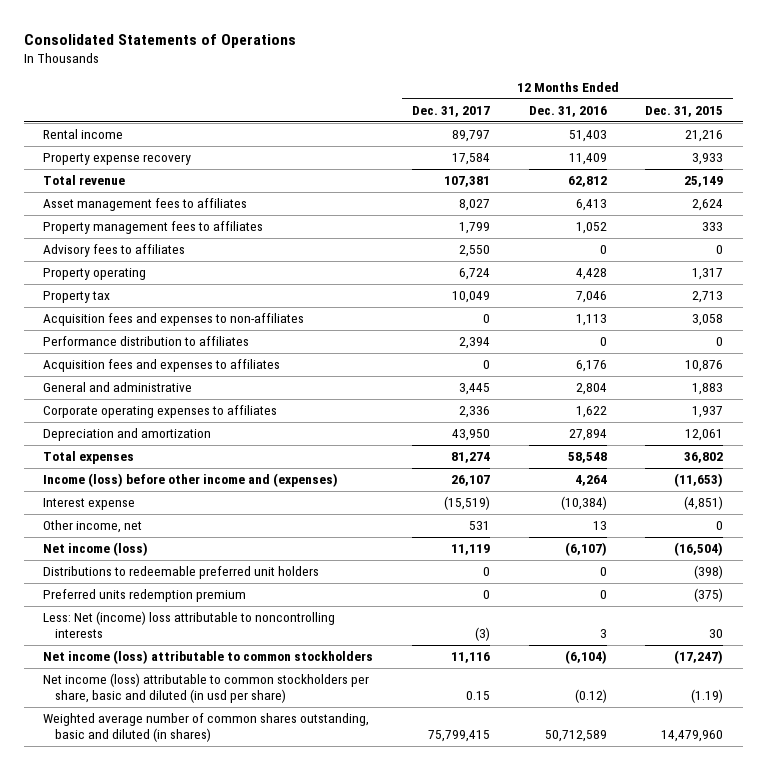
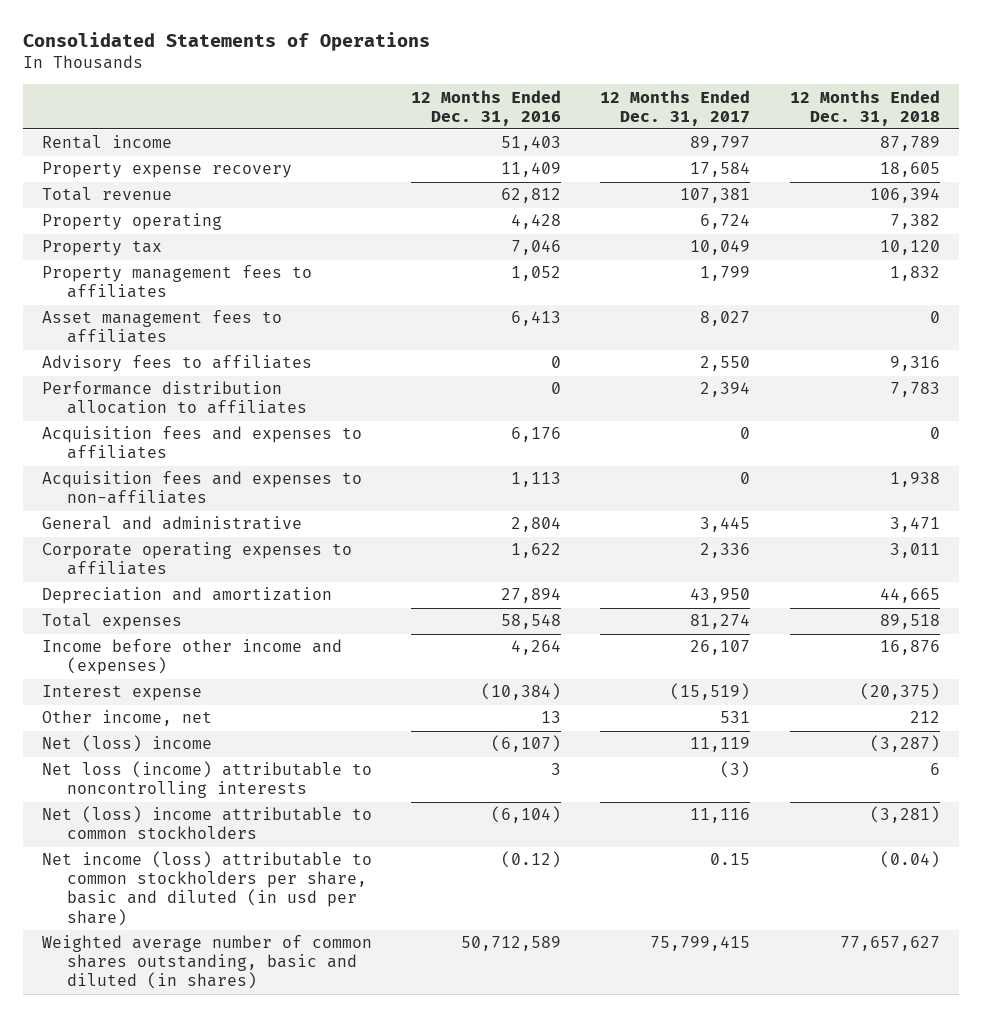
- | 12 Months Ended Dec. 31, 2017 | 12 Months Ended Dec. 31, 2016 | 12 Months Ended Dec. 31, 2015
+ | 12 Months Ended Dec. 31, 2016 | 12 Months Ended Dec. 31, 2017 | 12 Months Ended Dec. 31, 2018
- Performance distribution to affiliates | 2,394 | 0 | 0
moved down: Property management fees to affiliates | 1,052 | 1,799 | 1,832
moved down: Asset management fees to affiliates | 6,413 | 8,027 | 0
moved down: Advisory fees to affiliates | 0 | 2,550 | 9,316
+ Performance distribution allocation to affiliates | 0 | 2,394 | 7,783
moved down: Acquisition fees and expenses to non-affiliates | 1,113 | 0 | 1,938
- Income (loss) before other income and (expenses) | 26,107 | 4,264 | (11,653)
+ Income before other income and (expenses) | 4,264 | 26,107 | 16,876
- Net income (loss) | 11,119 | (6,107) | (16,504)
- Distributions to redeemable preferred unit holders | 0 | 0 | (398)
- Preferred units redemption premium | 0 | 0 | (375)
- Less: Net (income) loss attributable to noncontrolling interests | (3) | 3 | 30
- Net income (loss) attributable to common stockholders | 11,116 | (6,104) | (17,247)
+ Net (loss) income | (6,107) | 11,119 | (3,287)
+ Net loss (income) attributable to noncontrolling interests | 3 | (3) | 6
+ Net (loss) income attributable to common stockholders | (6,104) | 11,116 | (3,281)

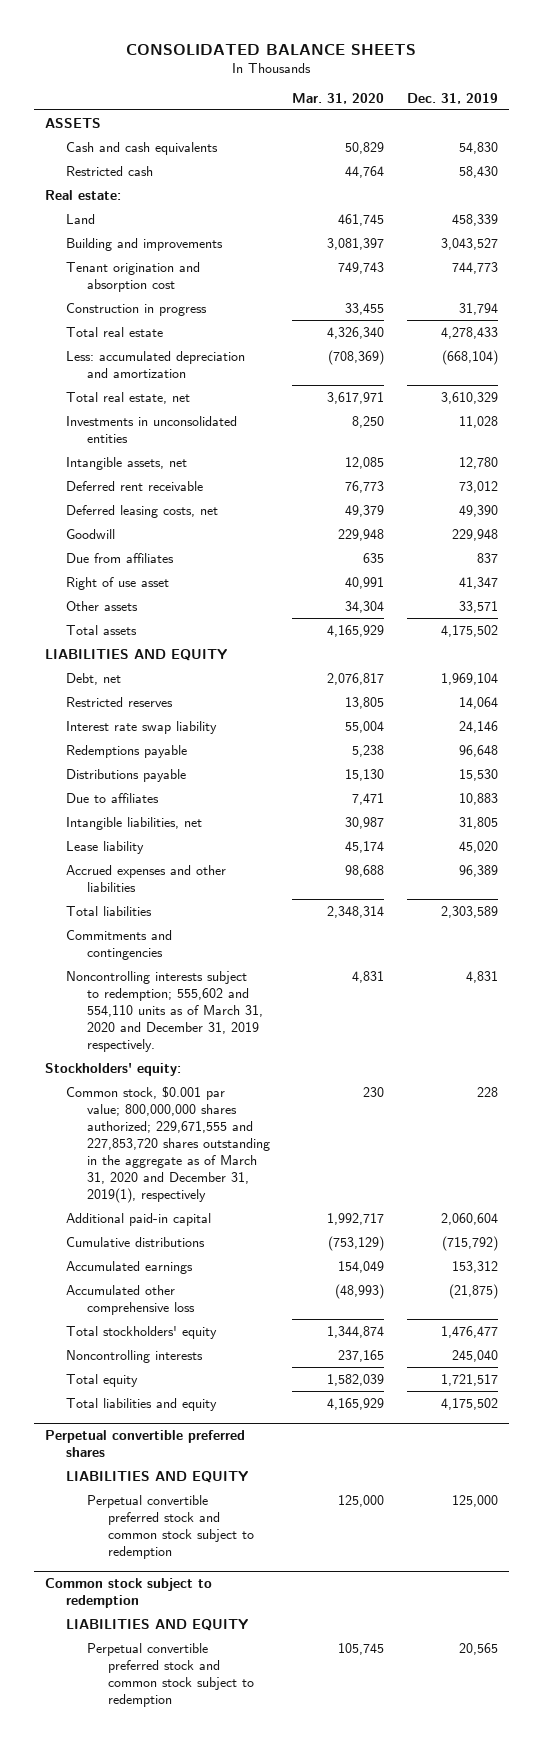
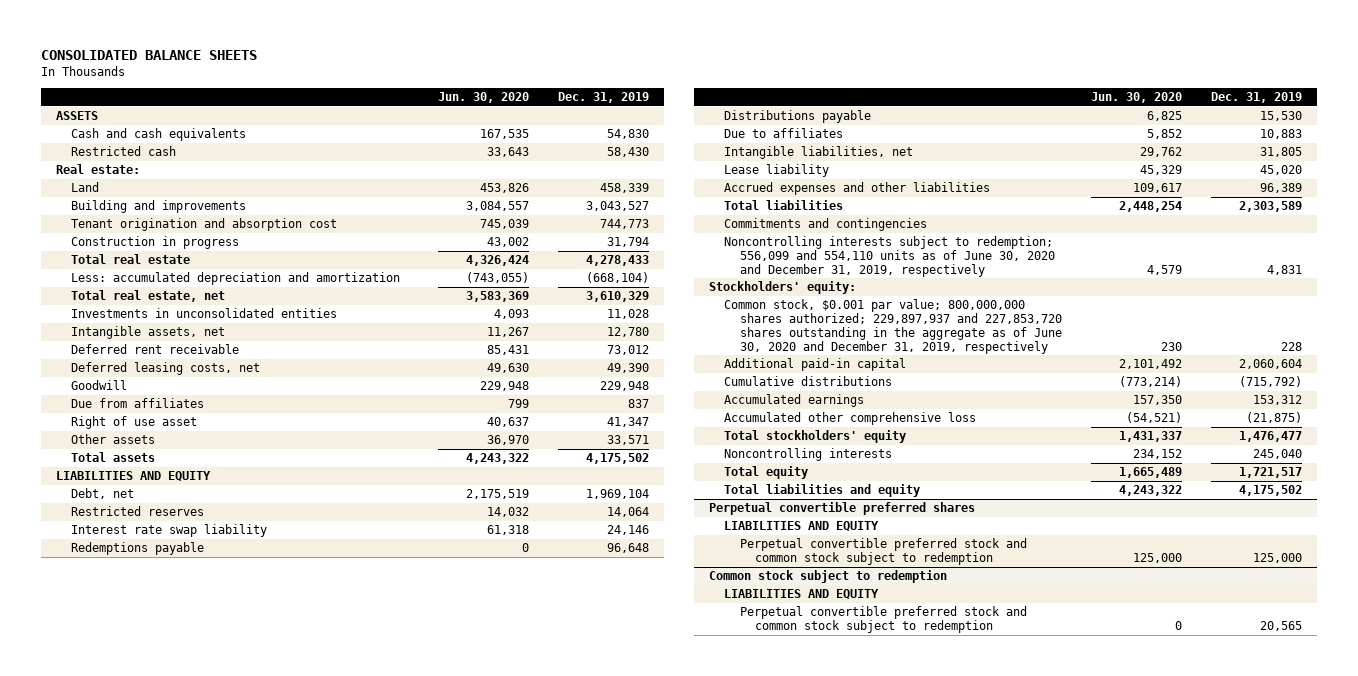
- | Mar. 31, 2020 | Dec. 31, 2019
+ | Jun. 30, 2020 | Dec. 31, 2019
- Noncontrolling interests subject to redemption; 555,602 and 554,110 units as of March 31, 2020 and December 31, 2019 respectively. | 4,831 | 4,831
+ Noncontrolling interests subject to redemption; 556,099 and 554,110 units as of June 30, 2020 and December 31, 2019, respectively | 4,579 | 4,831
- Common stock, $0.001 par value; 800,000,000 shares authorized; 229,671,555 and 227,853,720 shares outstanding in the aggregate as of March 31, 2020 and December 31, 2019(1), respectively | 230 | 228
+ Common stock, $0.001 par value; 800,000,000 shares authorized; 229,897,937 and 227,853,720 shares outstanding in the aggregate as of June 30, 2020 and December 31, 2019, respectively | 230 | 228

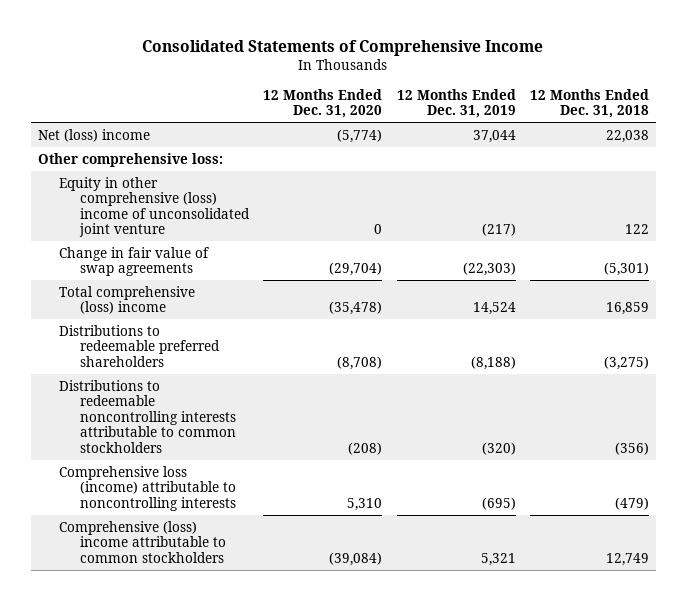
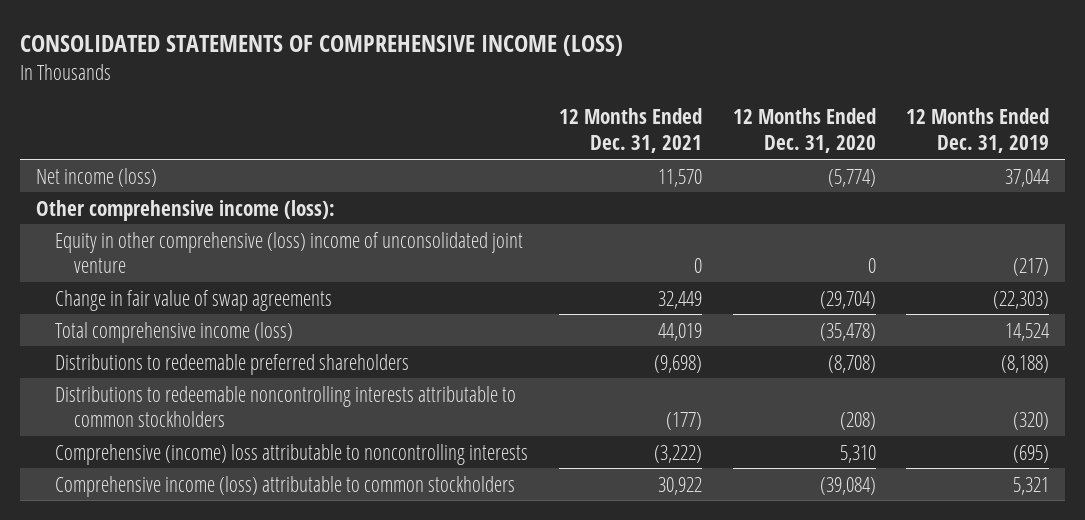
- Consolidated Statements of Comprehensive Income
+ CONSOLIDATED STATEMENTS OF COMPREHENSIVE INCOME (LOSS)
- | 12 Months Ended Dec. 31, 2020 | 12 Months Ended Dec. 31, 2019 | 12 Months Ended Dec. 31, 2018
+ | 12 Months Ended Dec. 31, 2021 | 12 Months Ended Dec. 31, 2020 | 12 Months Ended Dec. 31, 2019
- Net (loss) income | (5,774) | 37,044 | 22,038
- Other comprehensive loss:
+ Net income (loss) | 11,570 | (5,774) | 37,044
+ Other comprehensive income (loss):
- Total comprehensive (loss) income | (35,478) | 14,524 | 16,859
+ Total comprehensive income (loss) | 44,019 | (35,478) | 14,524
- Comprehensive loss (income) attributable to noncontrolling interests | 5,310 | (695) | (479)
- Comprehensive (loss) income attributable to common stockholders | (39,084) | 5,321 | 12,749
+ Comprehensive (income) loss attributable to noncontrolling interests | (3,222) | 5,310 | (695)
+ Comprehensive income (loss) attributable to common stockholders | 30,922 | (39,084) | 5,321

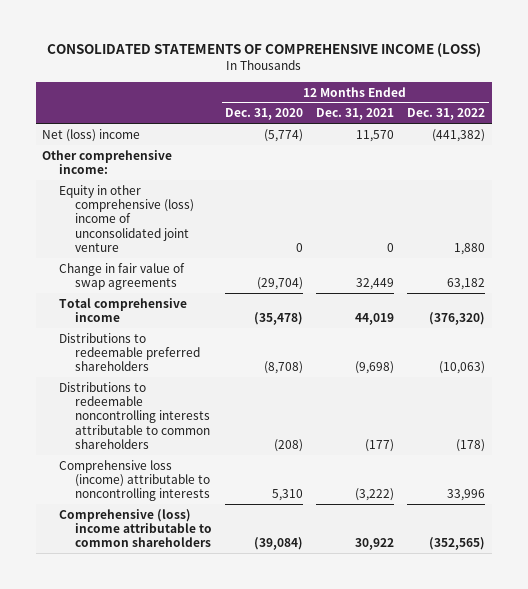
- | 12 Months Ended Dec. 31, 2021 | 12 Months Ended Dec. 31, 2020 | 12 Months Ended Dec. 31, 2019
+ | 12 Months Ended Dec. 31, 2020 | 12 Months Ended Dec. 31, 2021 | 12 Months Ended Dec. 31, 2022
- Net income (loss) | 11,570 | (5,774) | 37,044
- Other comprehensive income (loss):
+ Net (loss) income | (5,774) | 11,570 | (441,382)
+ Other comprehensive income:
- Total comprehensive income (loss) | 44,019 | (35,478) | 14,524
+ Total comprehensive income | (35,478) | 44,019 | (376,320)
- Distributions to redeemable noncontrolling interests attributable to common stockholders | (177) | (208) | (320)
- Comprehensive (income) loss attributable to noncontrolling interests | (3,222) | 5,310 | (695)
- Comprehensive income (loss) attributable to common stockholders | 30,922 | (39,084) | 5,321
+ Distributions to redeemable noncontrolling interests attributable to common shareholders | (208) | (177) | (178)
+ Comprehensive loss (income) attributable to noncontrolling interests | 5,310 | (3,222) | 33,996
+ Comprehensive (loss) income attributable to common shareholders | (39,084) | 30,922 | (352,565)

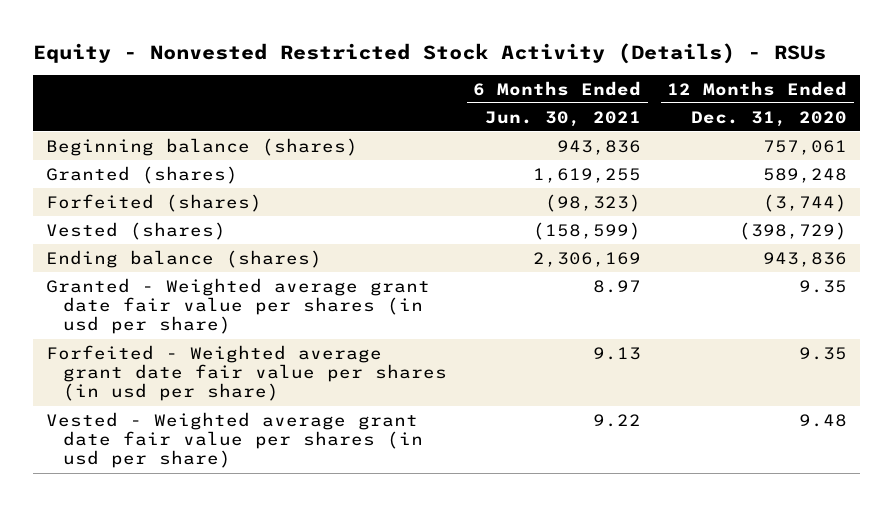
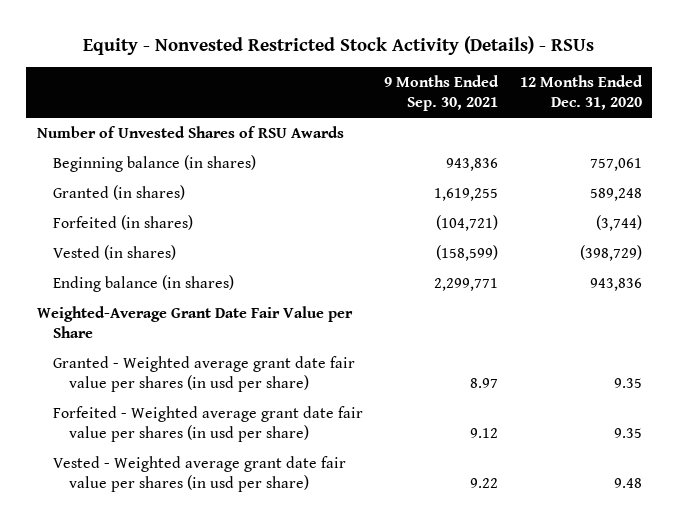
- | 6 Months Ended Jun. 30, 2021 | 12 Months Ended Dec. 31, 2020
+ | 9 Months Ended Sep. 30, 2021 | 12 Months Ended Dec. 31, 2020
- Beginning balance (shares) | 943,836 | 757,061
- Granted (shares) | 1,619,255 | 589,248
- Forfeited (shares) | (98,323) | (3,744)
- Vested (shares) | (158,599) | (398,729)
- Ending balance (shares) | 2,306,169 | 943,836
+ Number of Unvested Shares of RSU Awards
+ Beginning balance (in shares) | 943,836 | 757,061
+ Granted (in shares) | 1,619,255 | 589,248
+ Forfeited (in shares) | (104,721) | (3,744)
+ Vested (in shares) | (158,599) | (398,729)
+ Ending balance (in shares) | 2,299,771 | 943,836
+ Weighted-Average Grant Date Fair Value per Share

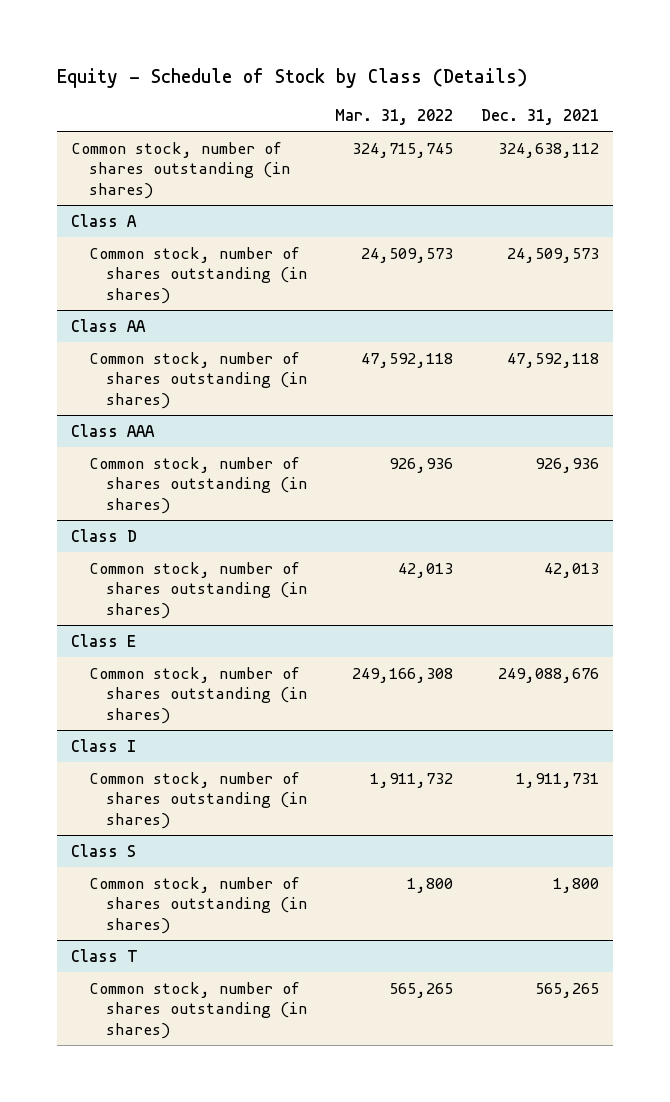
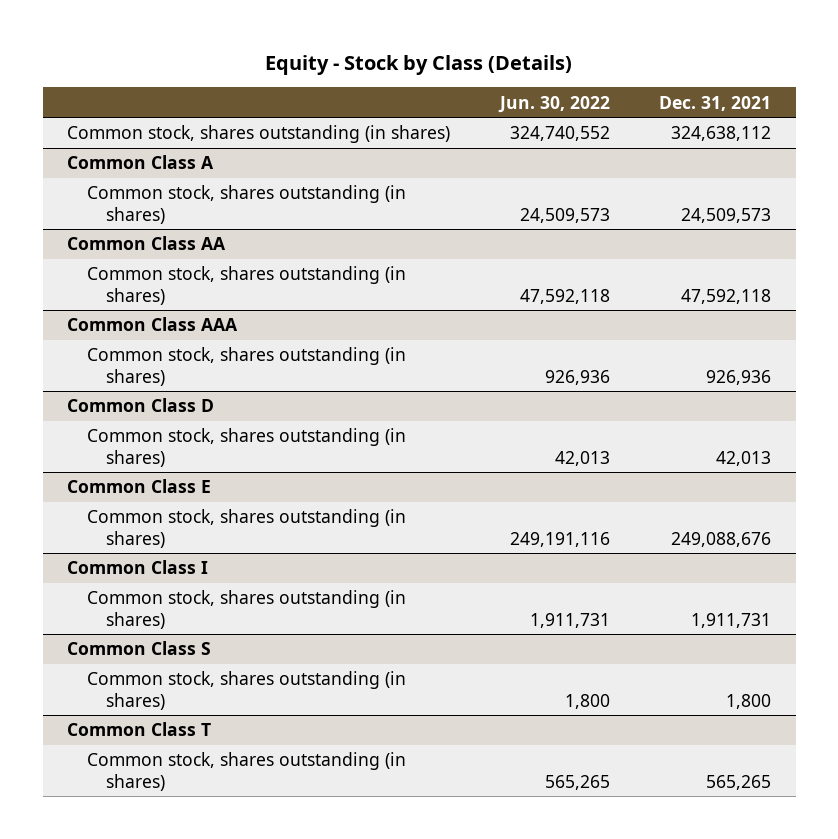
- Equity - Schedule of Stock by Class (Details)
+ Equity - Stock by Class (Details)
- | Mar. 31, 2022 | Dec. 31, 2021
+ | Jun. 30, 2022 | Dec. 31, 2021
- Common stock, number of shares outstanding (in shares) | 324,715,745 | 324,638,112
- Class A
- Common stock, number of shares outstanding (in shares) | 24,509,573 | 24,509,573
- Class AA
- Common stock, number of shares outstanding (in shares) | 47,592,118 | 47,592,118
- Class AAA
- Common stock, number of shares outstanding (in shares) | 926,936 | 926,936
- Class D
- Common stock, number of shares outstanding (in shares) | 42,013 | 42,013
- Class E
- Common stock, number of shares outstanding (in shares) | 249,166,308 | 249,088,676
- Class I
- Common stock, number of shares outstanding (in shares) | 1,911,732 | 1,911,731
- Class S
- Common stock, number of shares outstanding (in shares) | 1,800 | 1,800
- Class T
- Common stock, number of shares outstanding (in shares) | 565,265 | 565,265
+ Common stock, shares outstanding (in shares) | 324,740,552 | 324,638,112
+ Common Class A
+ Common stock, shares outstanding (in shares) | 24,509,573 | 24,509,573
+ Common Class AA
+ Common stock, shares outstanding (in shares) | 47,592,118 | 47,592,118
+ Common Class AAA
+ Common stock, shares outstanding (in shares) | 926,936 | 926,936
+ Common Class D
+ Common stock, shares outstanding (in shares) | 42,013 | 42,013
+ Common Class E
+ Common stock, shares outstanding (in shares) | 249,191,116 | 249,088,676
+ Common Class I
+ Common stock, shares outstanding (in shares) | 1,911,731 | 1,911,731
+ Common Class S
+ Common stock, shares outstanding (in shares) | 1,800 | 1,800
+ Common Class T
+ Common stock, shares outstanding (in shares) | 565,265 | 565,265

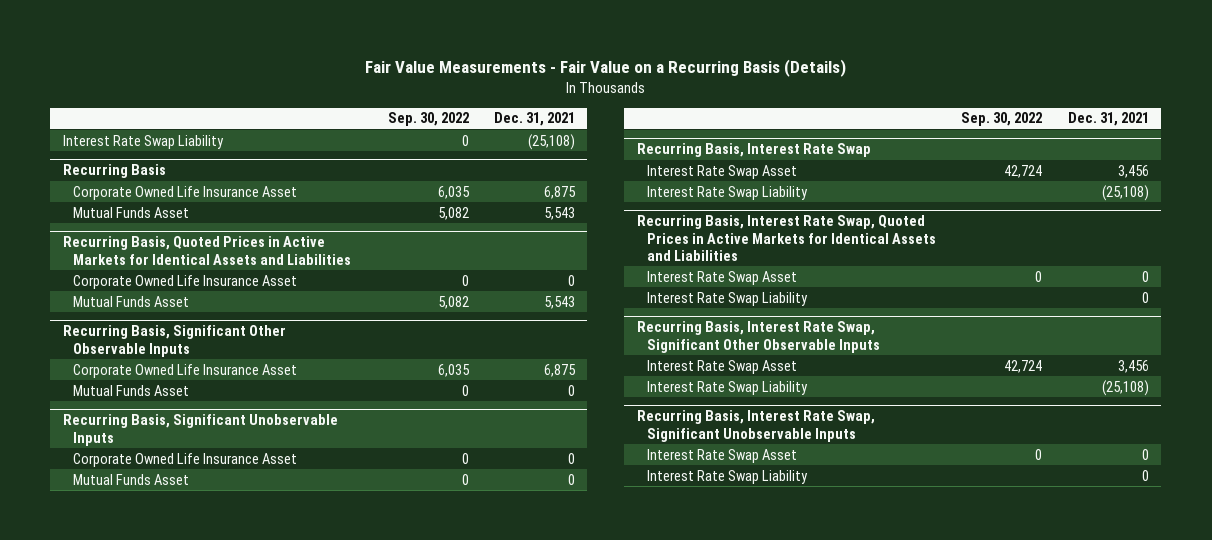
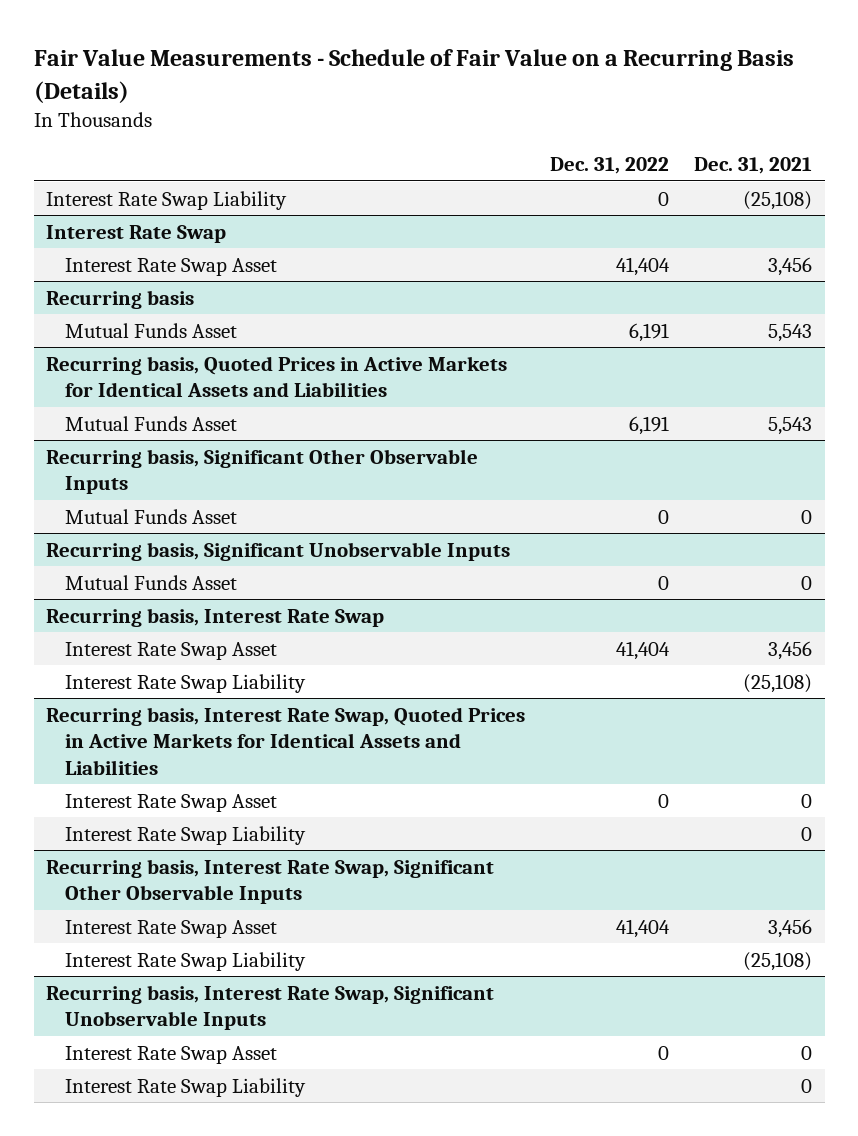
- Fair Value Measurements - Fair Value on a Recurring Basis (Details)
+ Fair Value Measurements - Schedule of Fair Value on a Recurring Basis (Details)
- | Sep. 30, 2022 | Dec. 31, 2021
+ | Dec. 31, 2022 | Dec. 31, 2021
- Recurring Basis
- Corporate Owned Life Insurance Asset | 6,035 | 6,875
+ Interest Rate Swap
+ Interest Rate Swap Asset | 41,404 | 3,456
+ Recurring basis
- Recurring Basis, Quoted Prices in Active Markets for Identical Assets and Liabilities
- Corporate Owned Life Insurance Asset | 0 | 0
+ Recurring basis, Quoted Prices in Active Markets for Identical Assets and Liabilities
- Recurring Basis, Significant Other Observable Inputs
- Corporate Owned Life Insurance Asset | 6,035 | 6,875
+ Recurring basis, Significant Other Observable Inputs
- Recurring Basis, Significant Unobservable Inputs
- Corporate Owned Life Insurance Asset | 0 | 0
+ Recurring basis, Significant Unobservable Inputs
- Recurring Basis, Interest Rate Swap
+ Recurring basis, Interest Rate Swap
- Recurring Basis, Interest Rate Swap, Quoted Prices in Active Markets for Identical Assets and Liabilities
+ Recurring basis, Interest Rate Swap, Quoted Prices in Active Markets for Identical Assets and Liabilities
- Recurring Basis, Interest Rate Swap, Significant Other Observable Inputs
+ Recurring basis, Interest Rate Swap, Significant Other Observable Inputs
- Recurring Basis, Interest Rate Swap, Significant Unobservable Inputs
+ Recurring basis, Interest Rate Swap, Significant Unobservable Inputs

